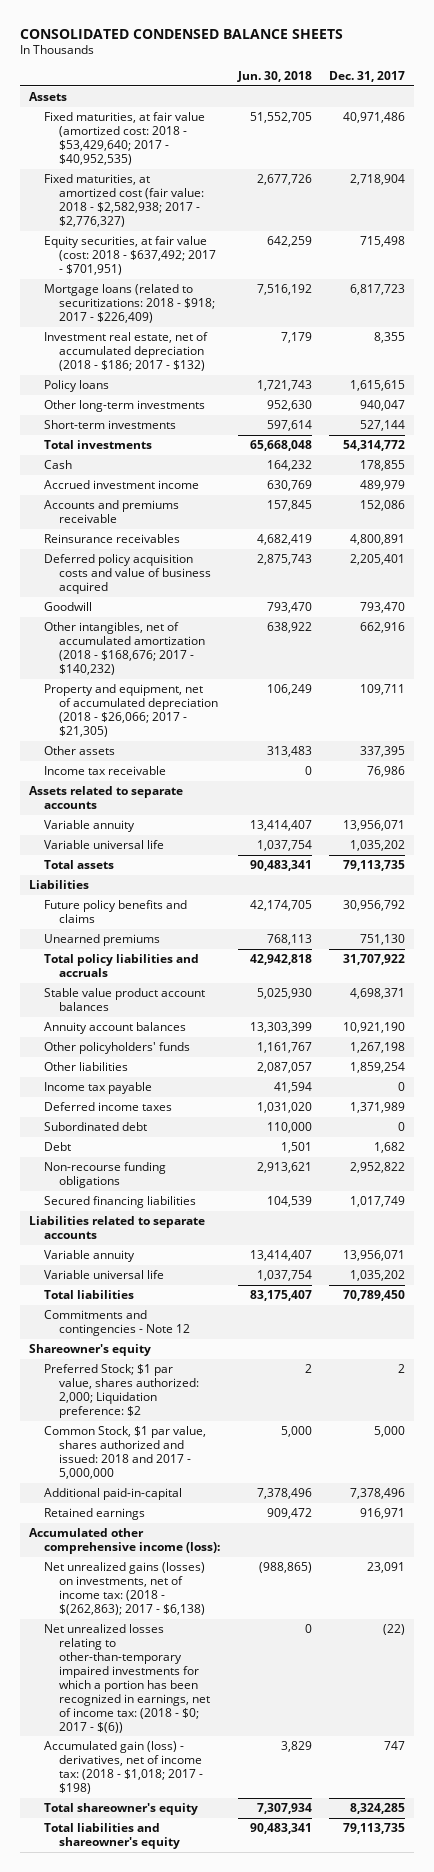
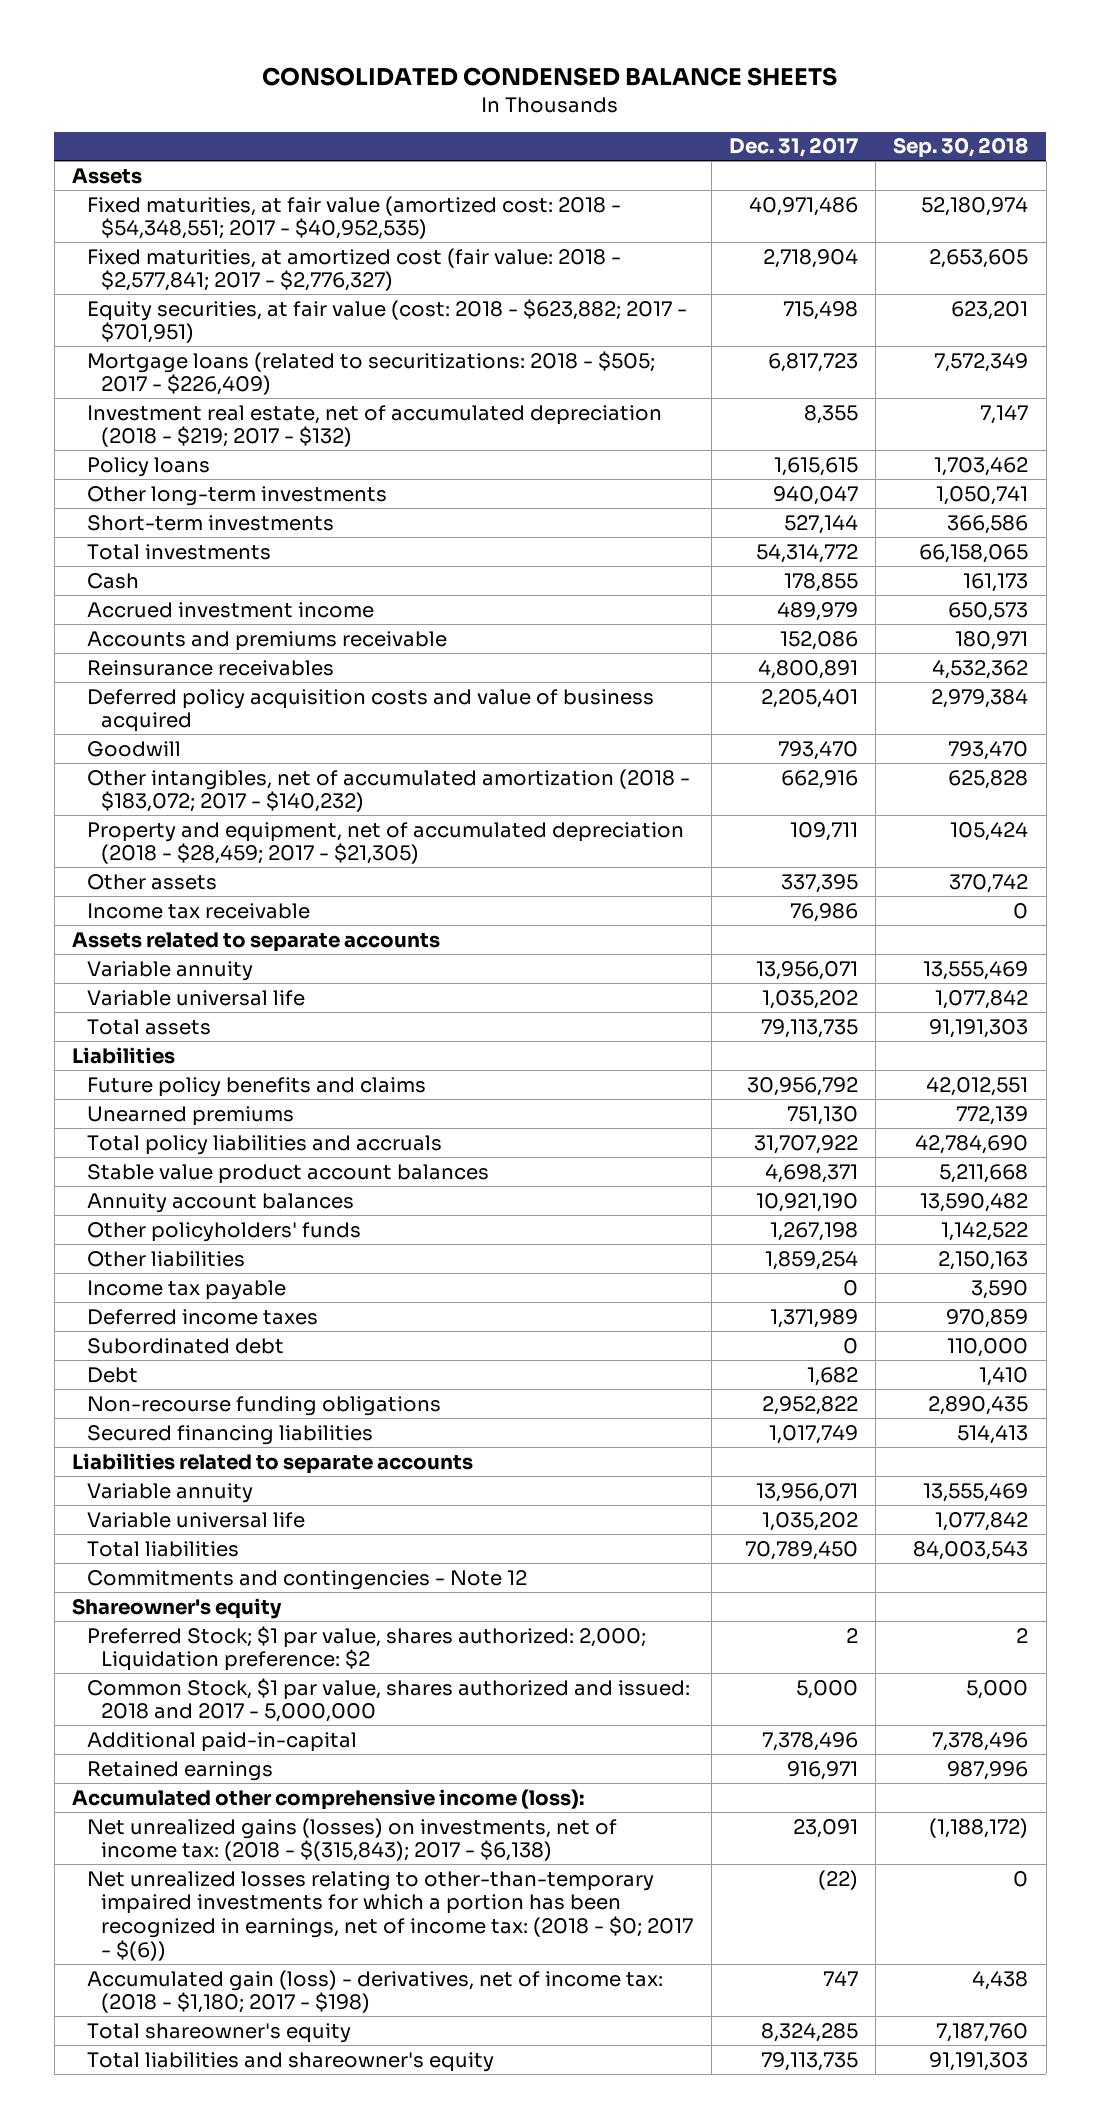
- | Jun. 30, 2018 | Dec. 31, 2017
+ | Dec. 31, 2017 | Sep. 30, 2018
- Fixed maturities, at fair value (amortized cost: 2018 - $53,429,640; 2017 - $40,952,535) | 51,552,705 | 40,971,486
- Fixed maturities, at amortized cost (fair value: 2018 - $2,582,938; 2017 - $2,776,327) | 2,677,726 | 2,718,904
- Equity securities, at fair value (cost: 2018 - $637,492; 2017 - $701,951) | 642,259 | 715,498
- Mortgage loans (related to securitizations: 2018 - $918; 2017 - $226,409) | 7,516,192 | 6,817,723
- Investment real estate, net of accumulated depreciation (2018 - $186; 2017 - $132) | 7,179 | 8,355
+ Fixed maturities, at fair value (amortized cost: 2018 - $54,348,551; 2017 - $40,952,535) | 40,971,486 | 52,180,974
+ Fixed maturities, at amortized cost (fair value: 2018 - $2,577,841; 2017 - $2,776,327) | 2,718,904 | 2,653,605
+ Equity securities, at fair value (cost: 2018 - $623,882; 2017 - $701,951) | 715,498 | 623,201
+ Mortgage loans (related to securitizations: 2018 - $505; 2017 - $226,409) | 6,817,723 | 7,572,349
+ Investment real estate, net of accumulated depreciation (2018 - $219; 2017 - $132) | 8,355 | 7,147
- Other intangibles, net of accumulated amortization (2018 - $168,676; 2017 - $140,232) | 638,922 | 662,916
- Property and equipment, net of accumulated depreciation (2018 - $26,066; 2017 - $21,305) | 106,249 | 109,711
+ Other intangibles, net of accumulated amortization (2018 - $183,072; 2017 - $140,232) | 662,916 | 625,828
+ Property and equipment, net of accumulated depreciation (2018 - $28,459; 2017 - $21,305) | 109,711 | 105,424
- Net unrealized gains (losses) on investments, net of income tax: (2018 - $(262,863); 2017 - $6,138) | (988,865) | 23,091
+ Net unrealized gains (losses) on investments, net of income tax: (2018 - $(315,843); 2017 - $6,138) | 23,091 | (1,188,172)
- Accumulated gain (loss) - derivatives, net of income tax: (2018 - $1,018; 2017 - $198) | 3,829 | 747
+ Accumulated gain (loss) - derivatives, net of income tax: (2018 - $1,180; 2017 - $198) | 747 | 4,438

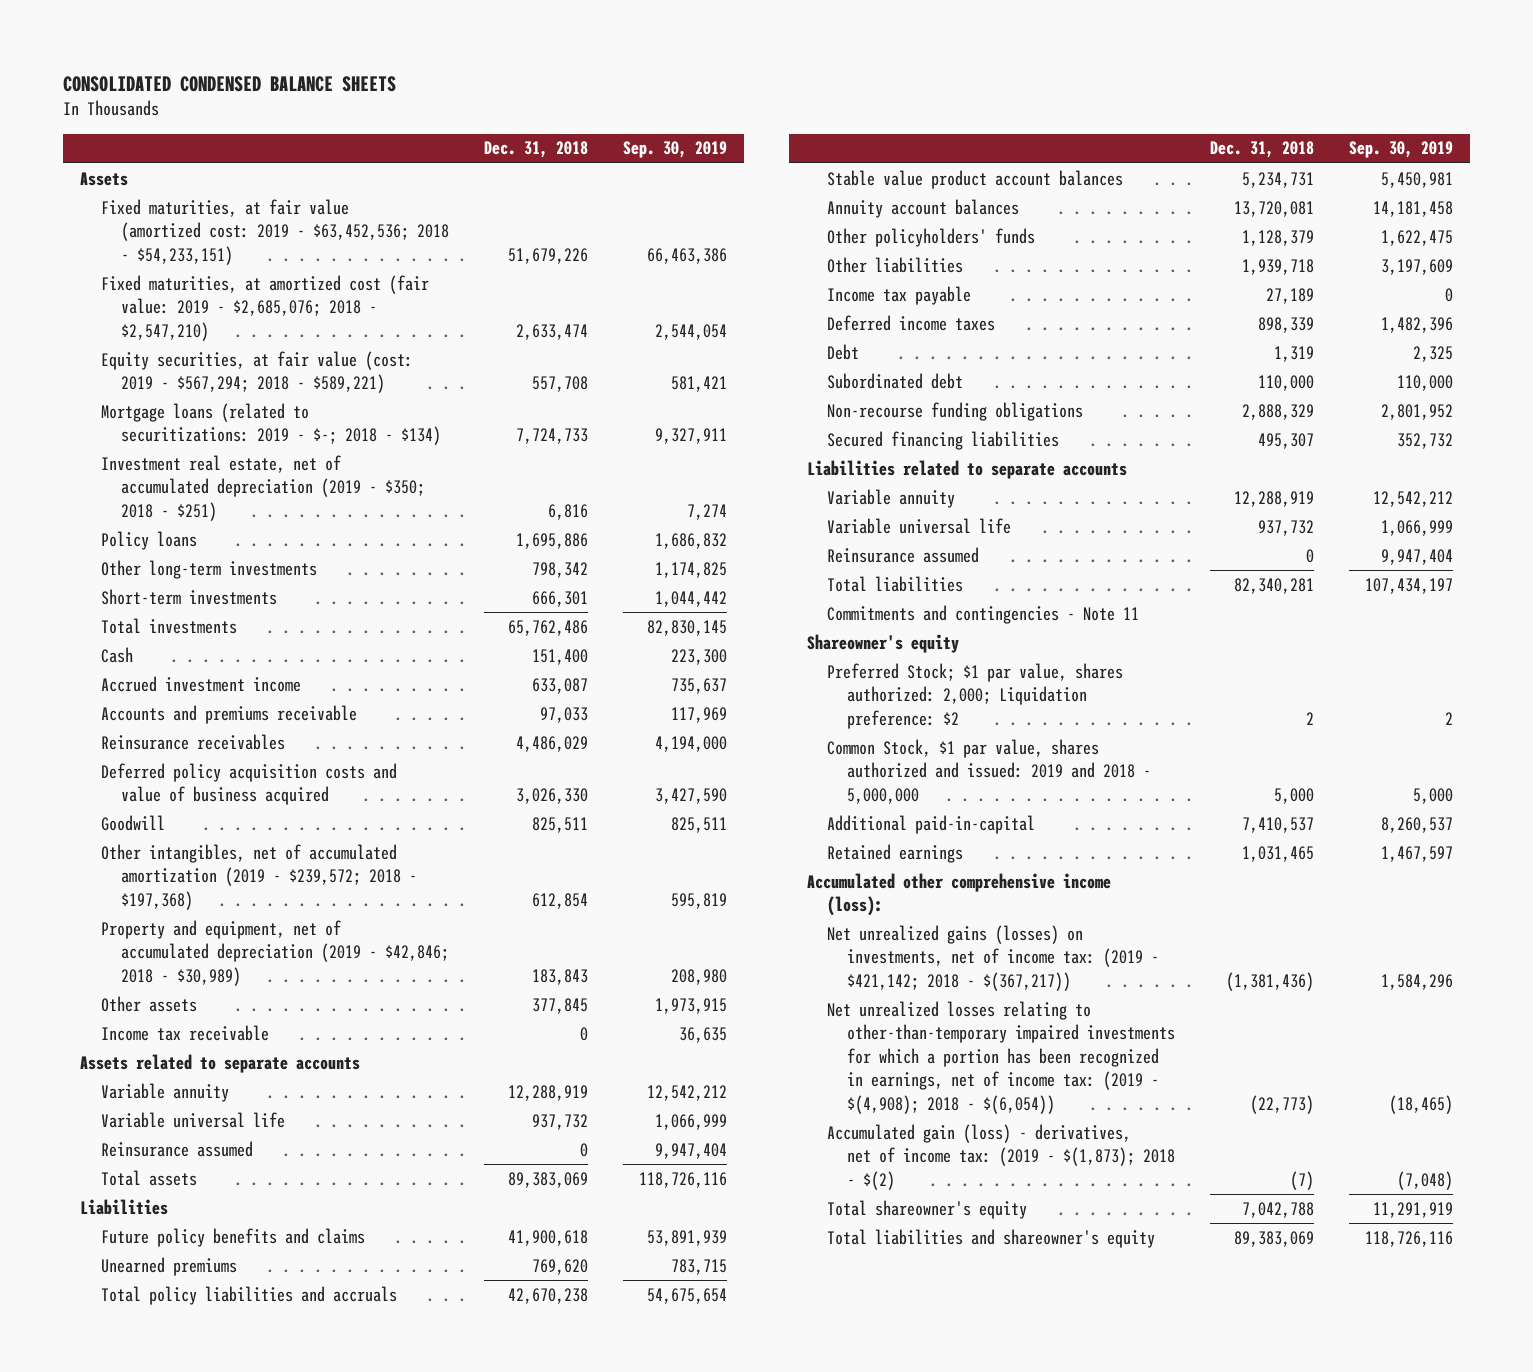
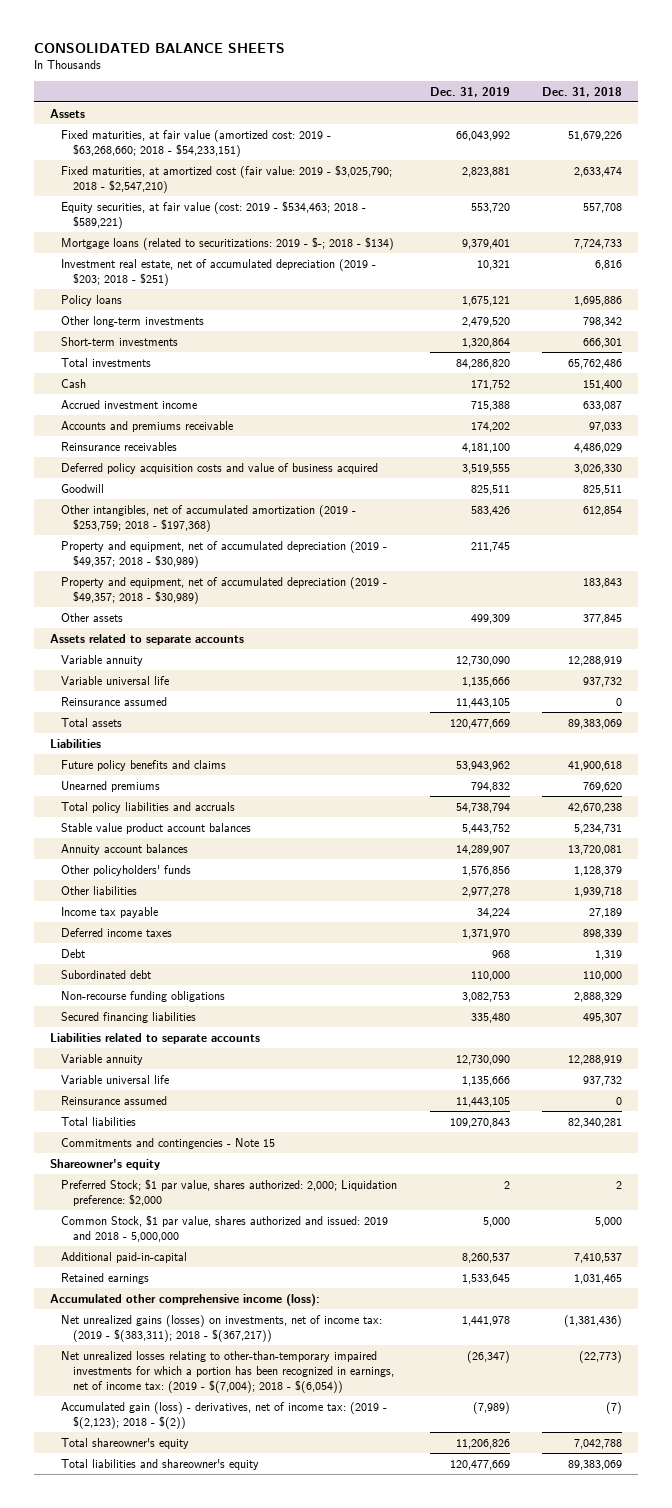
- CONSOLIDATED CONDENSED BALANCE SHEETS
+ CONSOLIDATED BALANCE SHEETS
- | Dec. 31, 2018 | Sep. 30, 2019
+ | Dec. 31, 2019 | Dec. 31, 2018
- Fixed maturities, at fair value (amortized cost: 2019 - $63,452,536; 2018 - $54,233,151) | 51,679,226 | 66,463,386
- Fixed maturities, at amortized cost (fair value: 2019 - $2,685,076; 2018 - $2,547,210) | 2,633,474 | 2,544,054
- Equity securities, at fair value (cost: 2019 - $567,294; 2018 - $589,221) | 557,708 | 581,421
+ Fixed maturities, at fair value (amortized cost: 2019 - $63,268,660; 2018 - $54,233,151) | 66,043,992 | 51,679,226
+ Fixed maturities, at amortized cost (fair value: 2019 - $3,025,790; 2018 - $2,547,210) | 2,823,881 | 2,633,474
+ Equity securities, at fair value (cost: 2019 - $534,463; 2018 - $589,221) | 553,720 | 557,708
- Investment real estate, net of accumulated depreciation (2019 - $350; 2018 - $251) | 6,816 | 7,274
+ Investment real estate, net of accumulated depreciation (2019 - $203; 2018 - $251) | 10,321 | 6,816
- Other intangibles, net of accumulated amortization (2019 - $239,572; 2018 - $197,368) | 612,854 | 595,819
- Property and equipment, net of accumulated depreciation (2019 - $42,846; 2018 - $30,989) | 183,843 | 208,980
+ Other intangibles, net of accumulated amortization (2019 - $253,759; 2018 - $197,368) | 583,426 | 612,854
+ Property and equipment, net of accumulated depreciation (2019 - $49,357; 2018 - $30,989) | 211,745 |
+ Property and equipment, net of accumulated depreciation (2019 - $49,357; 2018 - $30,989) | | 183,843
- Income tax receivable | 0 | 36,635
- Commitments and contingencies - Note 11
+ Commitments and contingencies - Note 15
- Preferred Stock; $1 par value, shares authorized: 2,000; Liquidation preference: $2 | 2 | 2
+ Preferred Stock; $1 par value, shares authorized: 2,000; Liquidation preference: $2,000 | 2 | 2
- Net unrealized gains (losses) on investments, net of income tax: (2019 - $421,142; 2018 - $(367,217)) | (1,381,436) | 1,584,296
- Net unrealized losses relating to other-than-temporary impaired investments for which a portion has been recognized in earnings, net of income tax: (2019 - $(4,908); 2018 - $(6,054)) | (22,773) | (18,465)
- Accumulated gain (loss) - derivatives, net of income tax: (2019 - $(1,873); 2018 - $(2) | (7) | (7,048)
+ Net unrealized gains (losses) on investments, net of income tax: (2019 - $(383,311); 2018 - $(367,217)) | 1,441,978 | (1,381,436)
+ Net unrealized losses relating to other-than-temporary impaired investments for which a portion has been recognized in earnings, net of income tax: (2019 - $(7,004); 2018 - $(6,054)) | (26,347) | (22,773)
+ Accumulated gain (loss) - derivatives, net of income tax: (2019 - $(2,123); 2018 - $(2)) | (7,989) | (7)

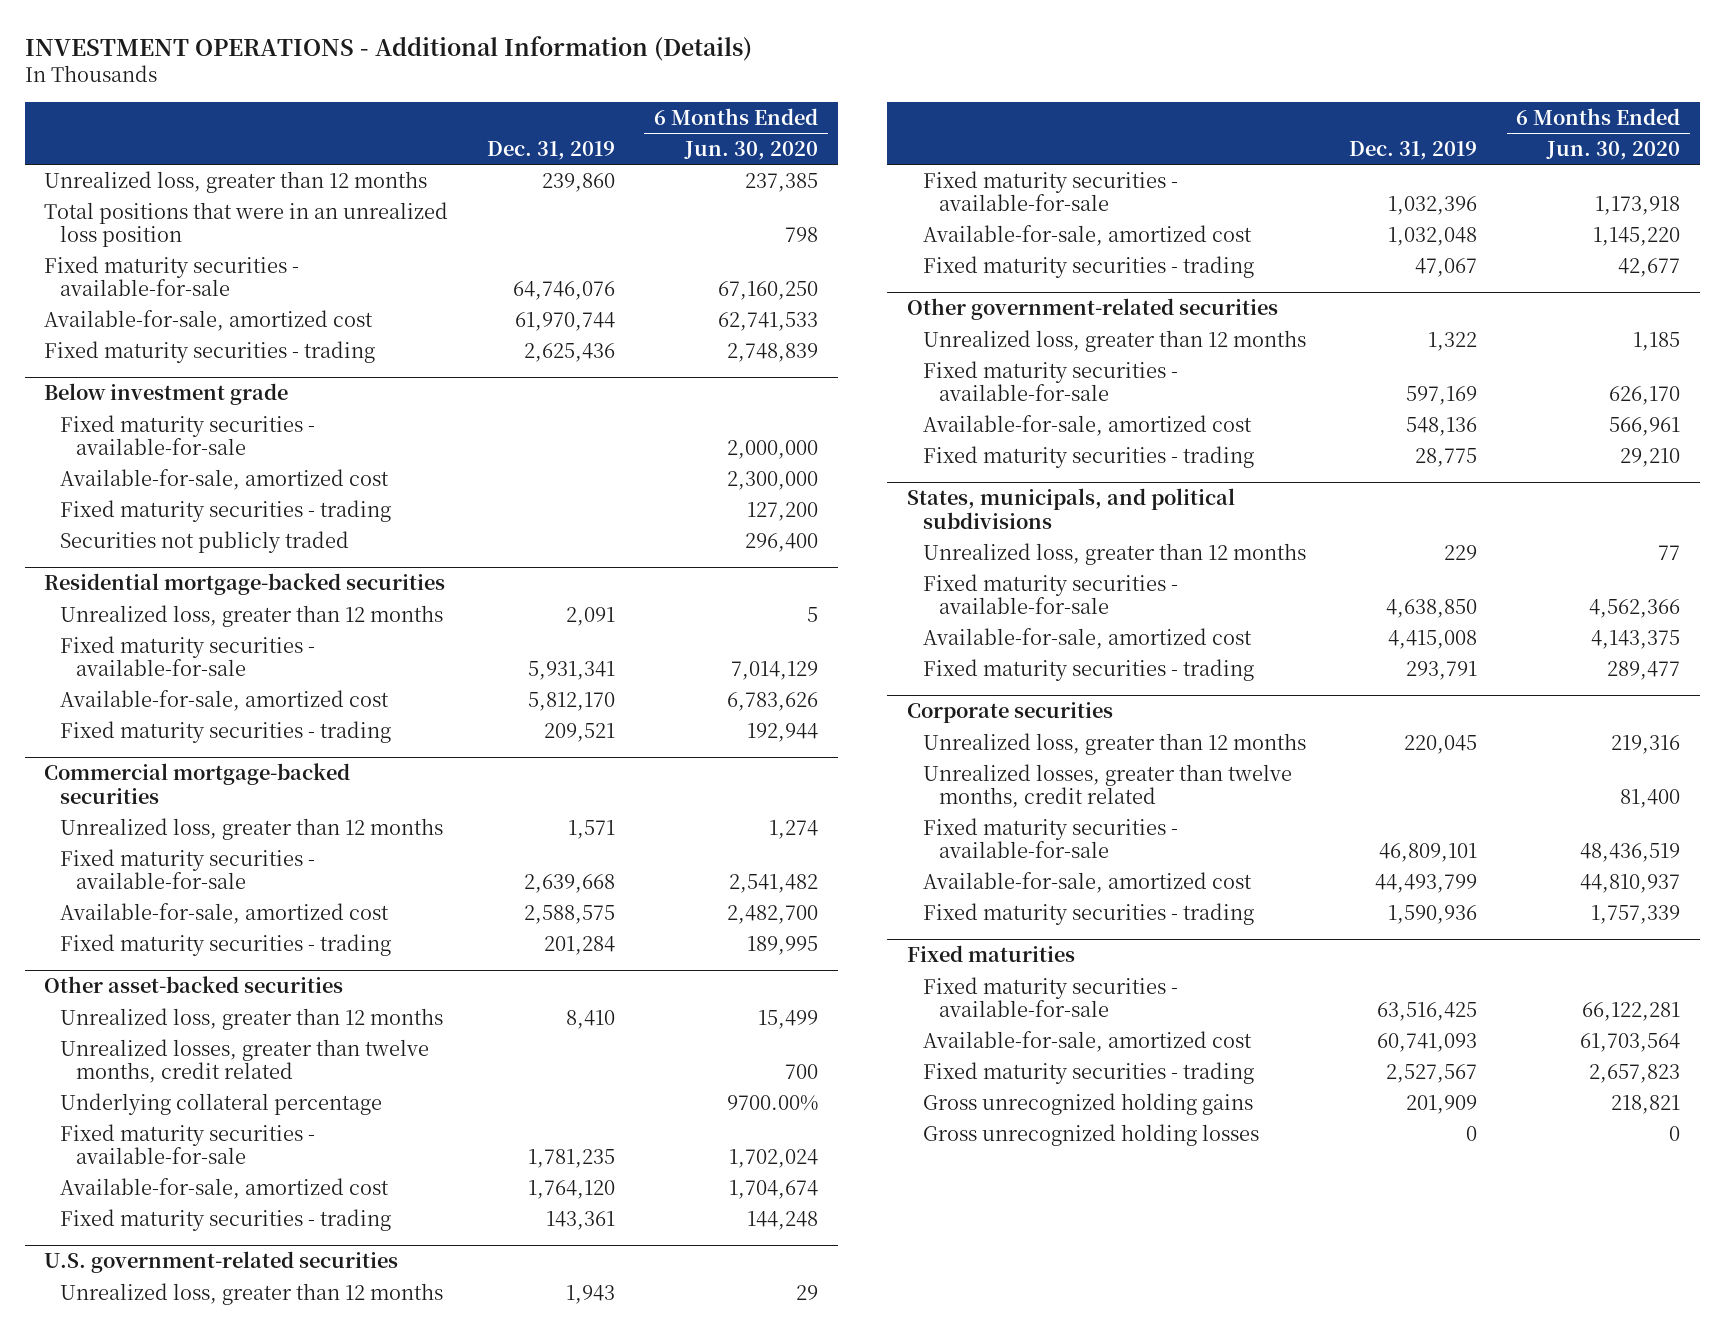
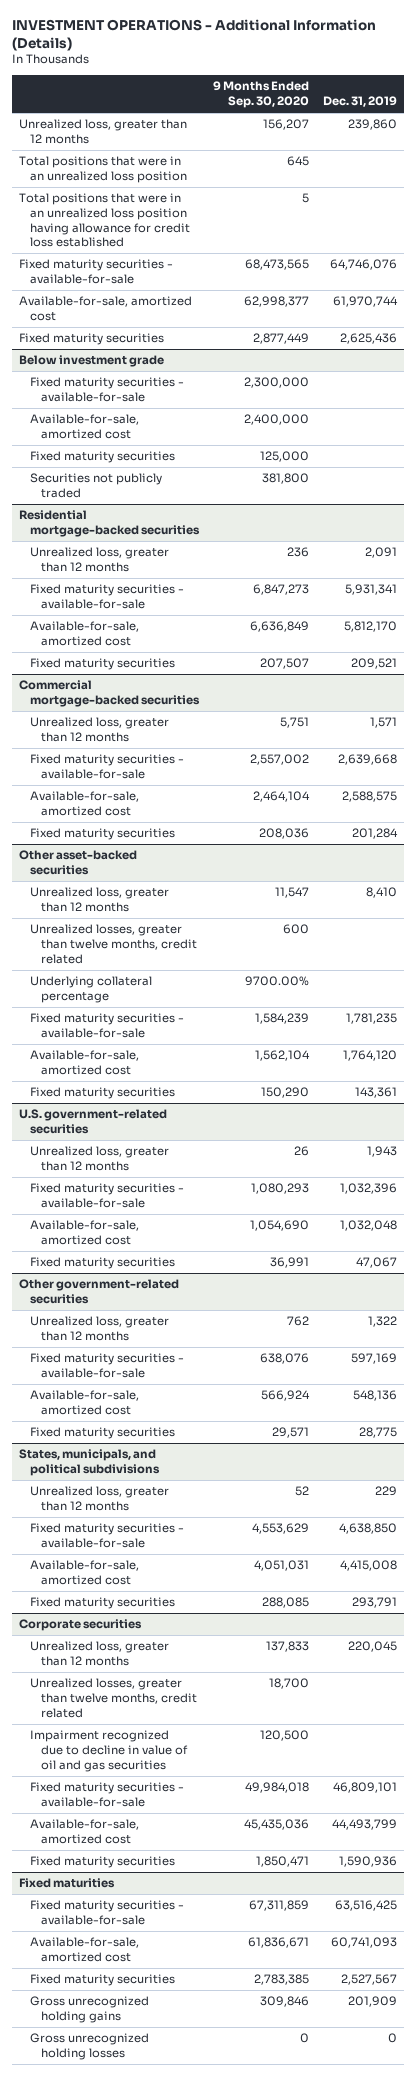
- | Dec. 31, 2019 | 6 Months Ended Jun. 30, 2020
+ | 9 Months Ended Sep. 30, 2020 | Dec. 31, 2019
+ Total positions that were in an unrealized loss position having allowance for credit loss established | 5 |
- Fixed maturity securities - trading | 2,625,436 | 2,748,839
+ Fixed maturity securities | 2,877,449 | 2,625,436
@ Below investment grade
- Fixed maturity securities - trading | | 127,200
+ Fixed maturity securities | 125,000 |
@ Residential mortgage-backed securities
- Fixed maturity securities - trading | 209,521 | 192,944
+ Fixed maturity securities | 207,507 | 209,521
@ Commercial mortgage-backed securities
- Fixed maturity securities - trading | 201,284 | 189,995
+ Fixed maturity securities | 208,036 | 201,284
@ Other asset-backed securities
- Fixed maturity securities - trading | 143,361 | 144,248
+ Fixed maturity securities | 150,290 | 143,361
@ U.S. government-related securities
- Fixed maturity securities - trading | 47,067 | 42,677
+ Fixed maturity securities | 36,991 | 47,067
@ Other government-related securities
- Fixed maturity securities - trading | 28,775 | 29,210
+ Fixed maturity securities | 29,571 | 28,775
@ States, municipals, and political subdivisions
- Fixed maturity securities - trading | 293,791 | 289,477
+ Fixed maturity securities | 288,085 | 293,791
@ Corporate securities
+ Impairment recognized due to decline in value of oil and gas securities | 120,500 |
- Fixed maturity securities - trading | 1,590,936 | 1,757,339
+ Fixed maturity securities | 1,850,471 | 1,590,936
@ Fixed maturities
- Fixed maturity securities - trading | 2,527,567 | 2,657,823
+ Fixed maturity securities | 2,783,385 | 2,527,567

